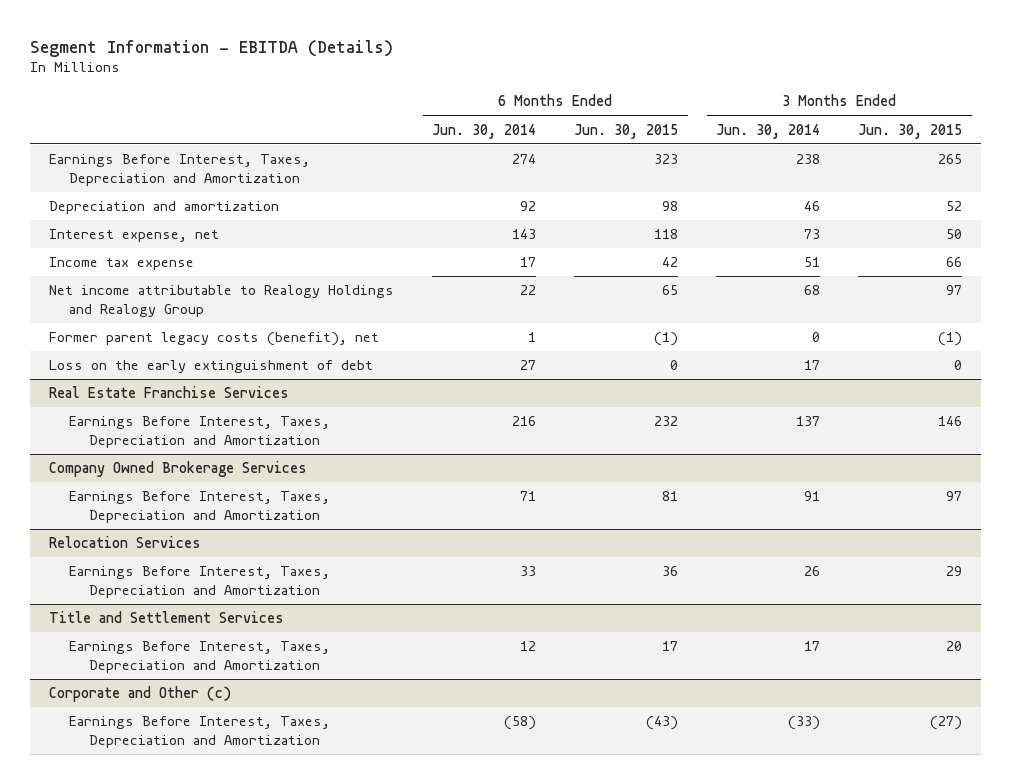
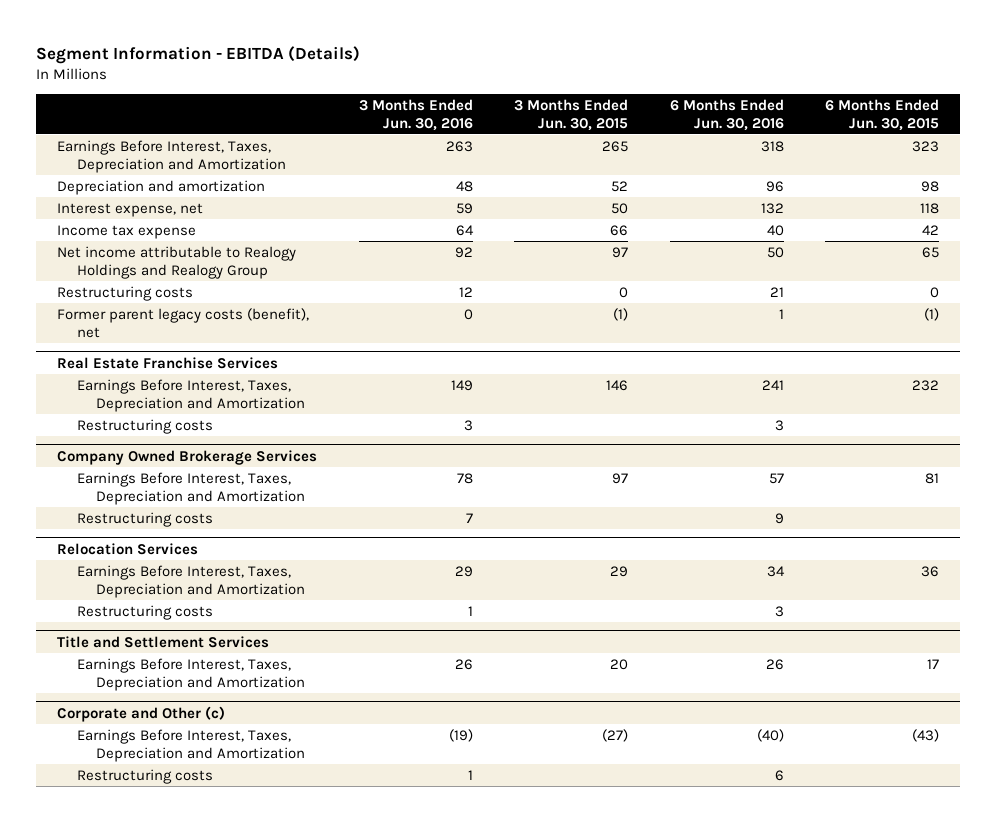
- | 6 Months Ended Jun. 30, 2014 | 6 Months Ended Jun. 30, 2015 | 3 Months Ended Jun. 30, 2014 | 3 Months Ended Jun. 30, 2015
+ | 3 Months Ended Jun. 30, 2016 | 3 Months Ended Jun. 30, 2015 | 6 Months Ended Jun. 30, 2016 | 6 Months Ended Jun. 30, 2015
+ Restructuring costs | 12 | 0 | 21 | 0
- Loss on the early extinguishment of debt | 27 | 0 | 17 | 0
@ Real Estate Franchise Services
+ Restructuring costs | 3 | | 3 |
@ Company Owned Brokerage Services
+ Restructuring costs | 7 | | 9 |
@ Relocation Services
+ Restructuring costs | 1 | | 3 |
@ Corporate and Other (c)
+ Restructuring costs | 1 | | 6 |

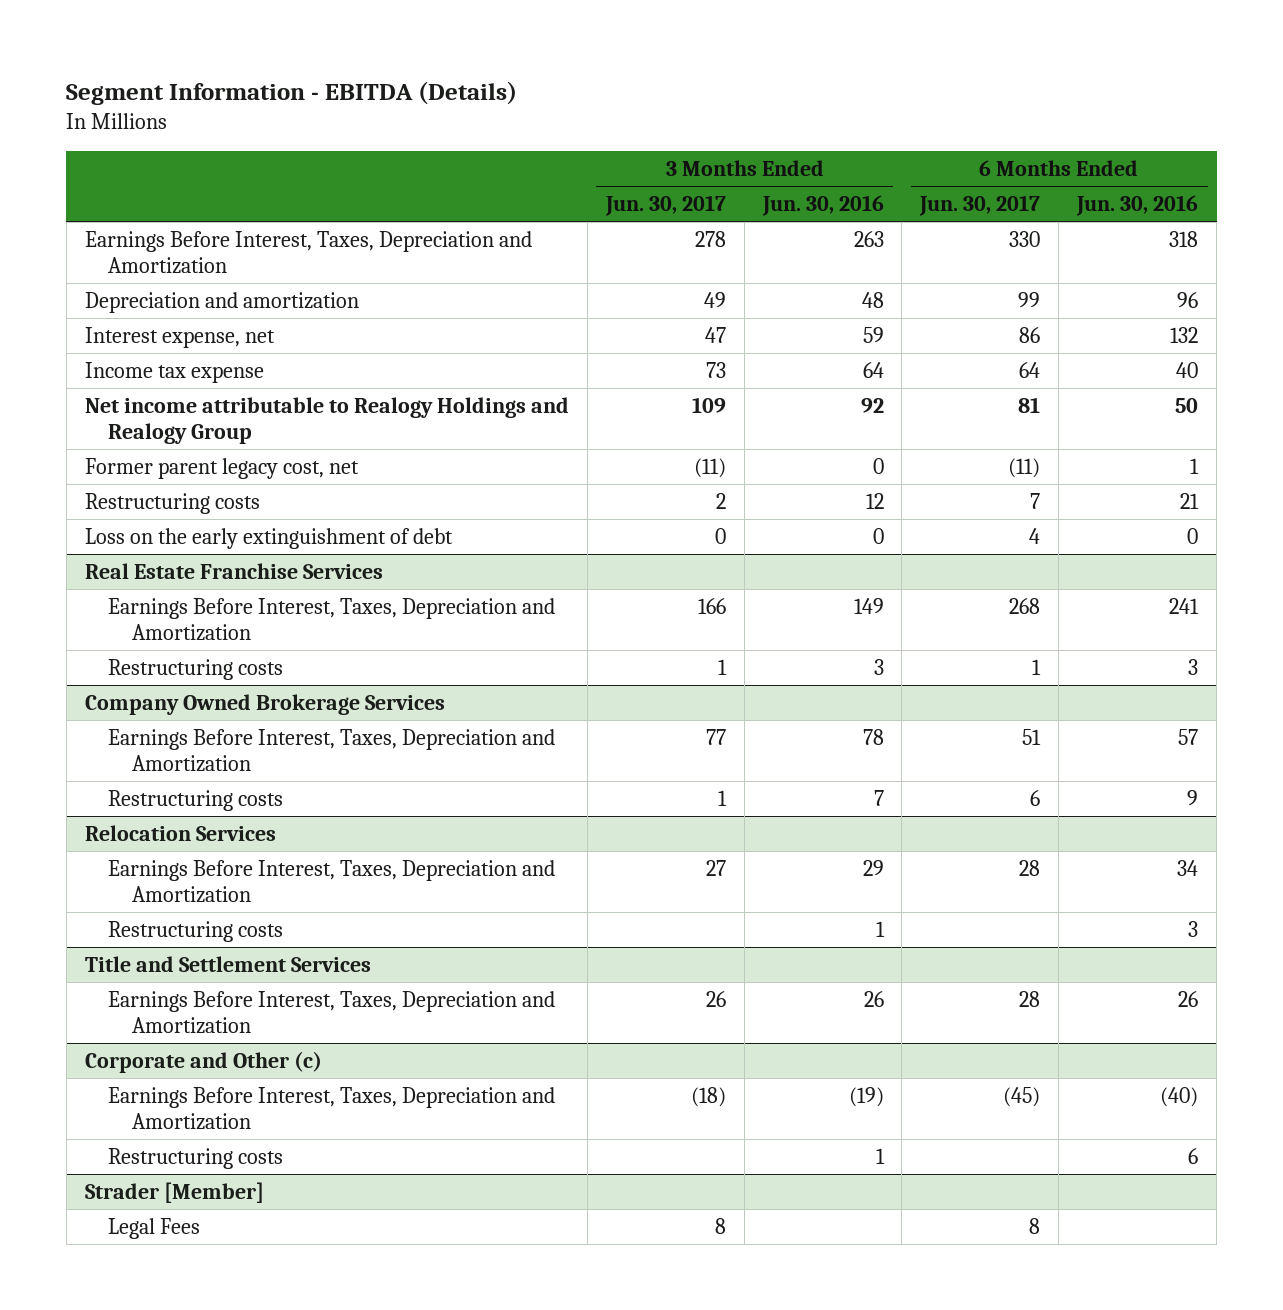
- | 3 Months Ended Jun. 30, 2016 | 3 Months Ended Jun. 30, 2015 | 6 Months Ended Jun. 30, 2016 | 6 Months Ended Jun. 30, 2015
+ | 3 Months Ended Jun. 30, 2017 | 3 Months Ended Jun. 30, 2016 | 6 Months Ended Jun. 30, 2017 | 6 Months Ended Jun. 30, 2016
+ Former parent legacy cost, net | (11) | 0 | (11) | 1
- Former parent legacy costs (benefit), net | 0 | (1) | 1 | (1)
+ Loss on the early extinguishment of debt | 0 | 0 | 4 | 0
+ Strader [Member]
+ Legal Fees | 8 | | 8 |

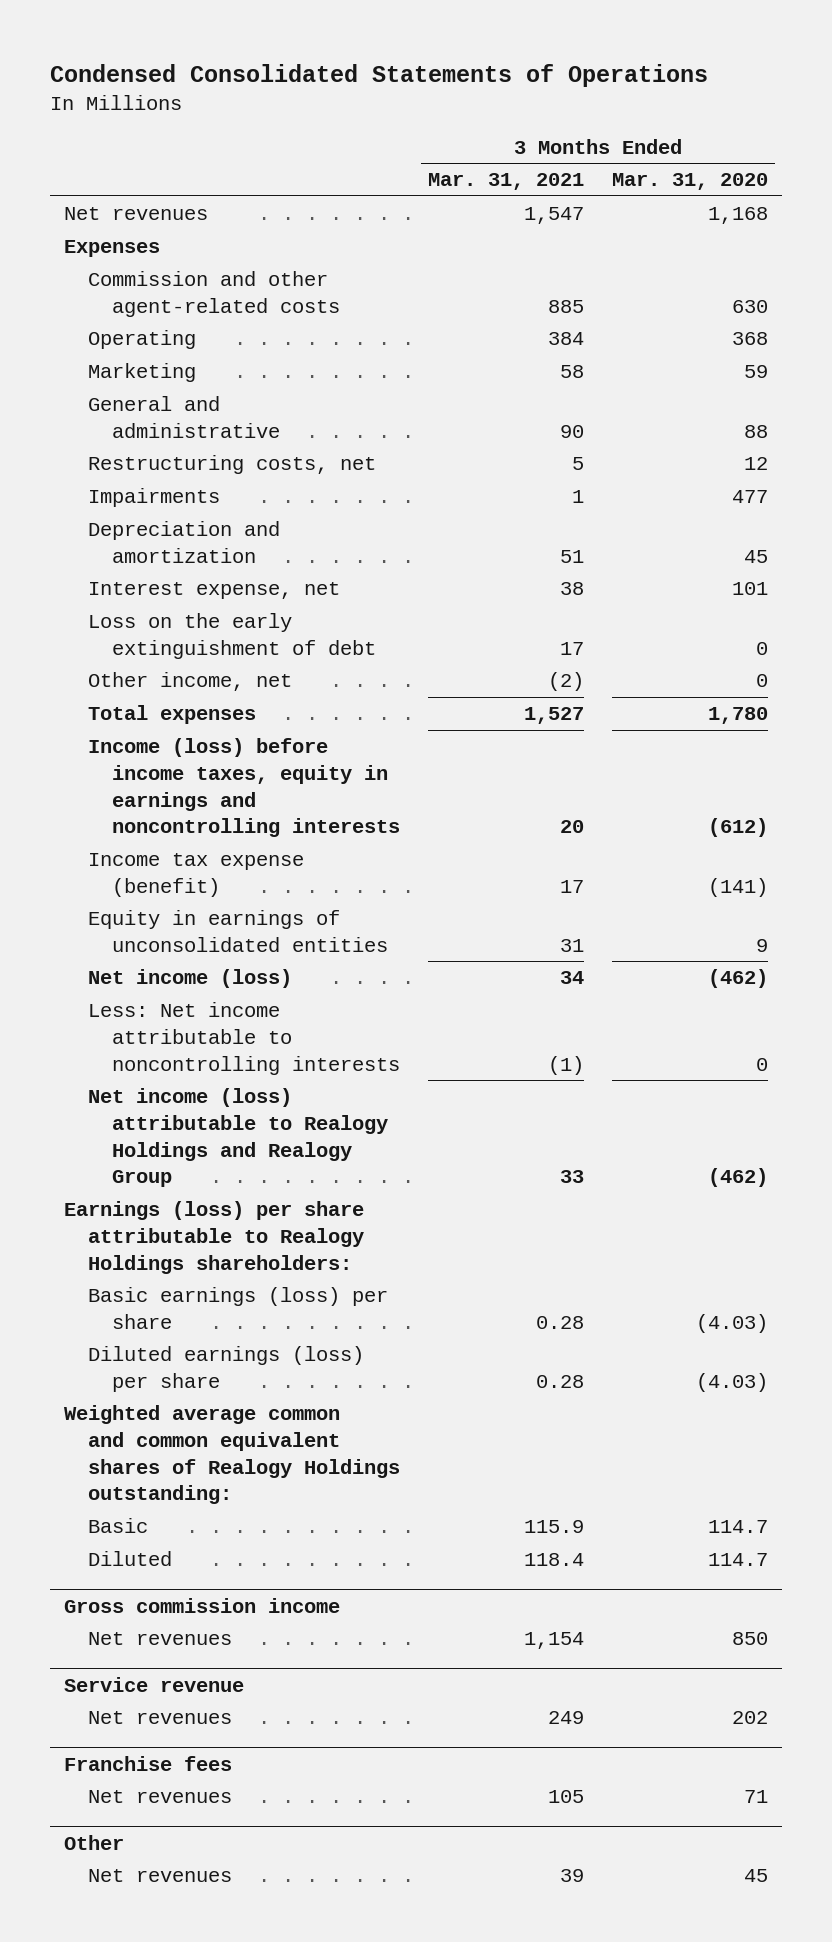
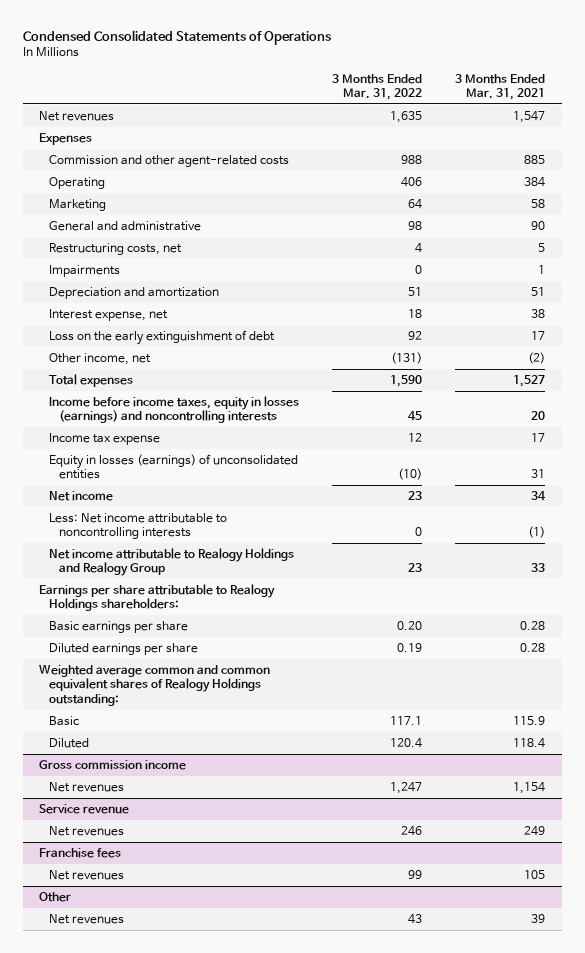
- | 3 Months Ended Mar. 31, 2021 | 3 Months Ended Mar. 31, 2020
+ | 3 Months Ended Mar. 31, 2022 | 3 Months Ended Mar. 31, 2021
- Income (loss) before income taxes, equity in earnings and noncontrolling interests | 20 | (612)
- Income tax expense (benefit) | 17 | (141)
- Equity in earnings of unconsolidated entities | 31 | 9
- Net income (loss) | 34 | (462)
+ Income before income taxes, equity in losses (earnings) and noncontrolling interests | 45 | 20
+ Income tax expense | 12 | 17
+ Equity in losses (earnings) of unconsolidated entities | (10) | 31
+ Net income | 23 | 34
- Net income (loss) attributable to Realogy Holdings and Realogy Group | 33 | (462)
- Earnings (loss) per share attributable to Realogy Holdings shareholders:
- Basic earnings (loss) per share | 0.28 | (4.03)
- Diluted earnings (loss) per share | 0.28 | (4.03)
+ Net income attributable to Realogy Holdings and Realogy Group | 23 | 33
+ Earnings per share attributable to Realogy Holdings shareholders:
+ Basic earnings per share | 0.20 | 0.28
+ Diluted earnings per share | 0.19 | 0.28

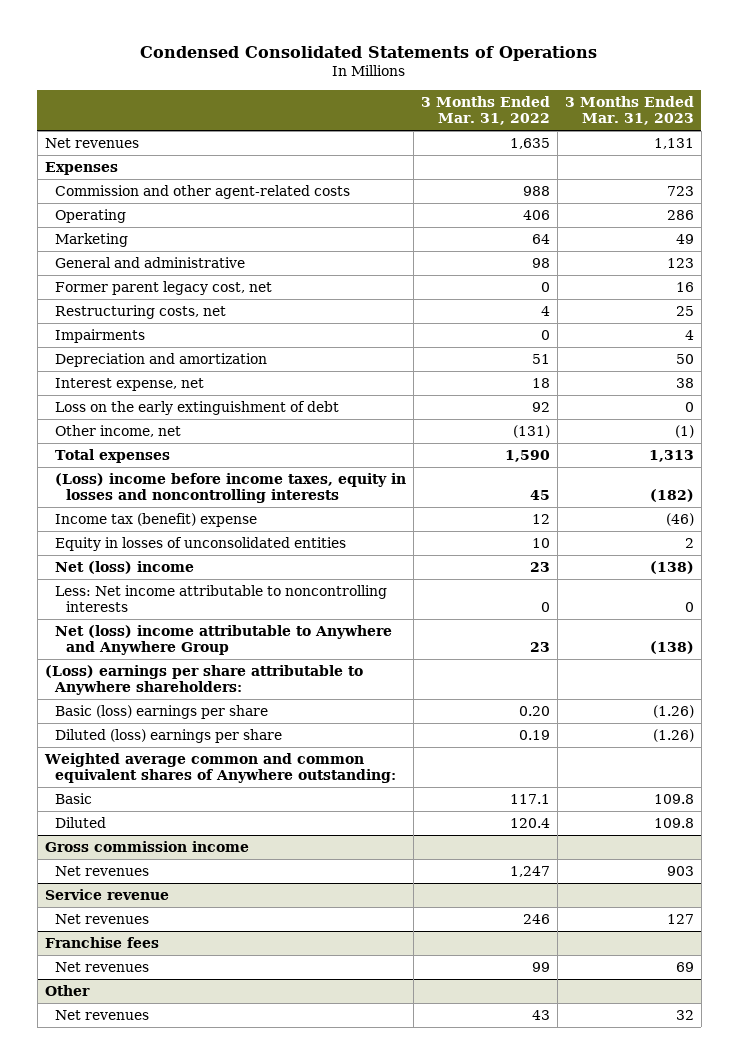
- | 3 Months Ended Mar. 31, 2022 | 3 Months Ended Mar. 31, 2021
+ | 3 Months Ended Mar. 31, 2022 | 3 Months Ended Mar. 31, 2023
+ Former parent legacy cost, net | 0 | 16
- Income before income taxes, equity in losses (earnings) and noncontrolling interests | 45 | 20
- Income tax expense | 12 | 17
- Equity in losses (earnings) of unconsolidated entities | (10) | 31
- Net income | 23 | 34
+ (Loss) income before income taxes, equity in losses and noncontrolling interests | 45 | (182)
+ Income tax (benefit) expense | 12 | (46)
+ Equity in losses of unconsolidated entities | 10 | 2
+ Net (loss) income | 23 | (138)
- Net income attributable to Realogy Holdings and Realogy Group | 23 | 33
- Earnings per share attributable to Realogy Holdings shareholders:
- Basic earnings per share | 0.20 | 0.28
- Diluted earnings per share | 0.19 | 0.28
- Weighted average common and common equivalent shares of Realogy Holdings outstanding:
+ Net (loss) income attributable to Anywhere and Anywhere Group | 23 | (138)
+ (Loss) earnings per share attributable to Anywhere shareholders:
+ Basic (loss) earnings per share | 0.20 | (1.26)
+ Diluted (loss) earnings per share | 0.19 | (1.26)
+ Weighted average common and common equivalent shares of Anywhere outstanding:

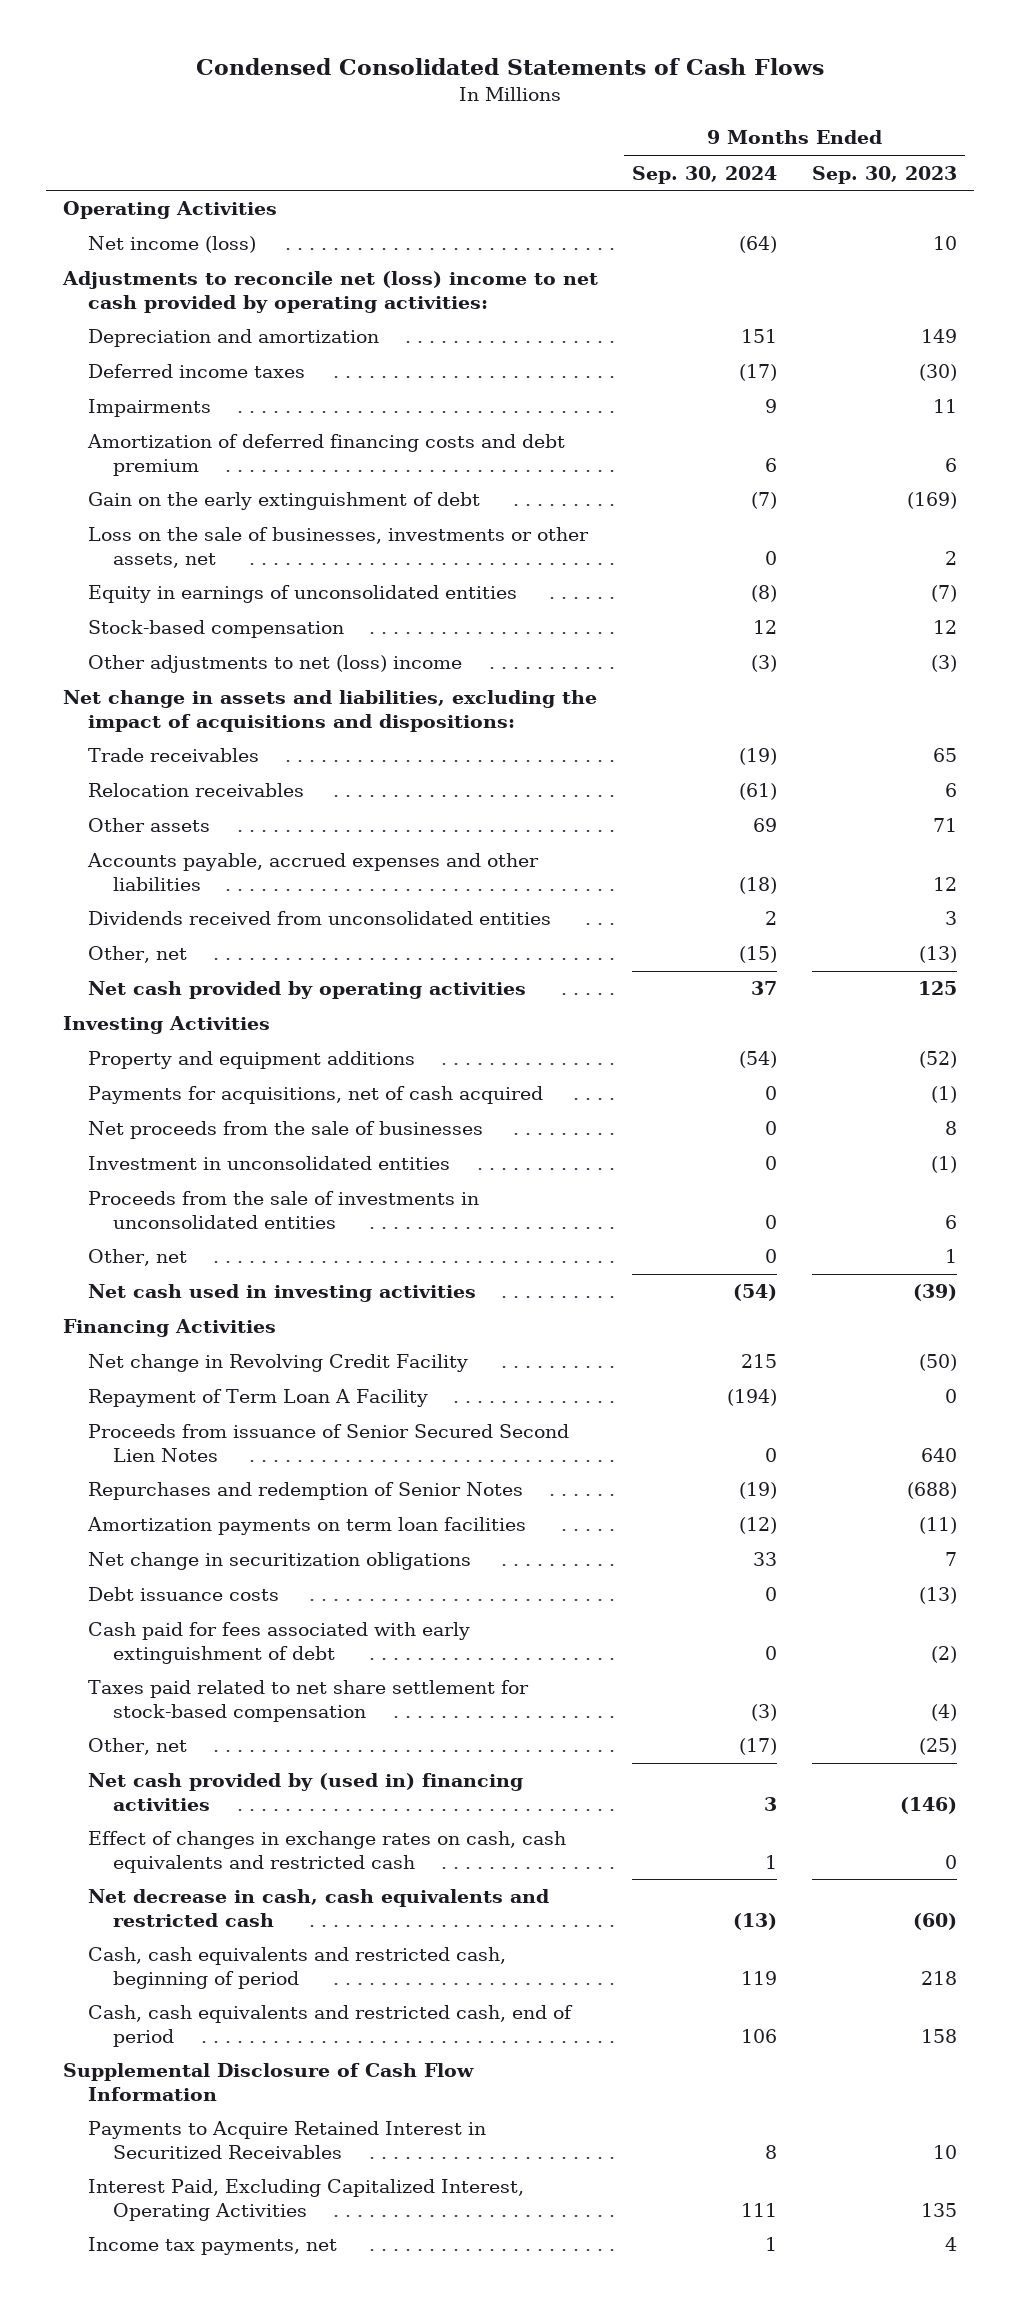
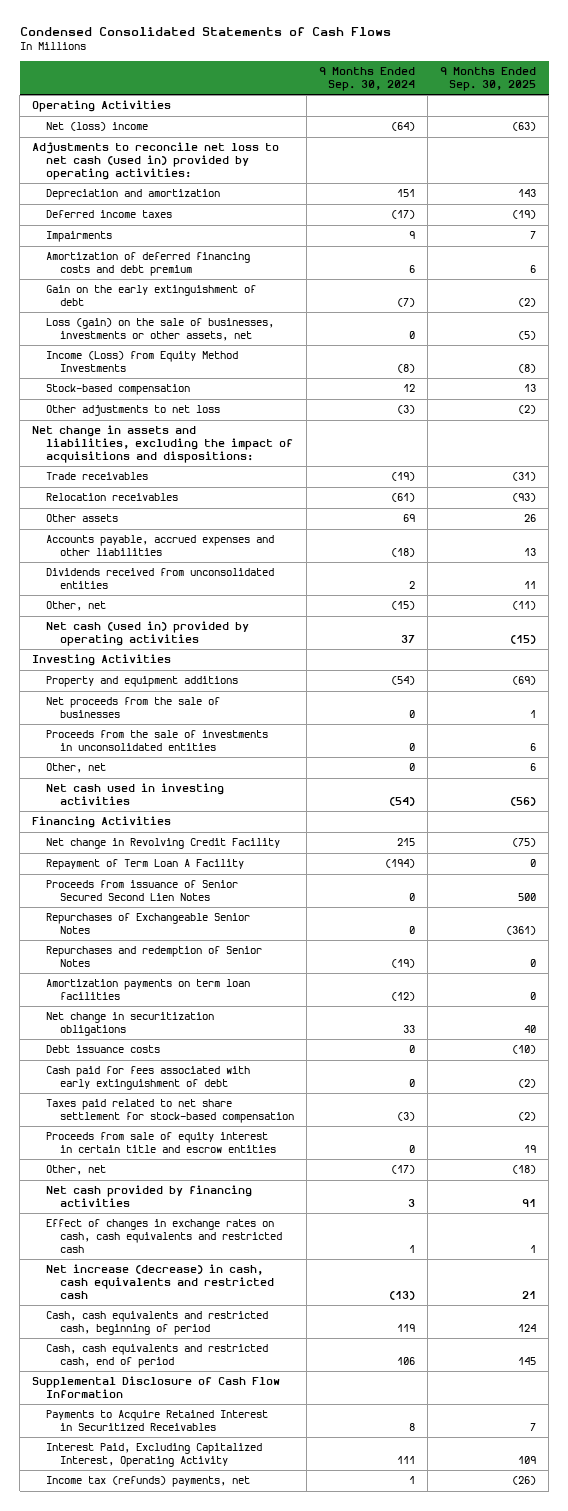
- | 9 Months Ended Sep. 30, 2024 | 9 Months Ended Sep. 30, 2023
+ | 9 Months Ended Sep. 30, 2024 | 9 Months Ended Sep. 30, 2025
- Net income (loss) | (64) | 10
- Adjustments to reconcile net (loss) income to net cash provided by operating activities:
+ Net (loss) income | (64) | (63)
+ Adjustments to reconcile net loss to net cash (used in) provided by operating activities:
- Loss on the sale of businesses, investments or other assets, net | 0 | 2
- Equity in earnings of unconsolidated entities | (8) | (7)
+ Loss (gain) on the sale of businesses, investments or other assets, net | 0 | (5)
+ Income (Loss) from Equity Method Investments | (8) | (8)
- Other adjustments to net (loss) income | (3) | (3)
+ Other adjustments to net loss | (3) | (2)
- Net cash provided by operating activities | 37 | 125
+ Net cash (used in) provided by operating activities | 37 | (15)
- Payments for acquisitions, net of cash acquired | 0 | (1)
- Investment in unconsolidated entities | 0 | (1)
+ Repurchases of Exchangeable Senior Notes | 0 | (361)
+ Proceeds from sale of equity interest in certain title and escrow entities | 0 | 19
- Net cash provided by (used in) financing activities | 3 | (146)
+ Net cash provided by financing activities | 3 | 91
- Net decrease in cash, cash equivalents and restricted cash | (13) | (60)
+ Net increase (decrease) in cash, cash equivalents and restricted cash | (13) | 21
- Interest Paid, Excluding Capitalized Interest, Operating Activities | 111 | 135
- Income tax payments, net | 1 | 4
+ Interest Paid, Excluding Capitalized Interest, Operating Activity | 111 | 109
+ Income tax (refunds) payments, net | 1 | (26)

